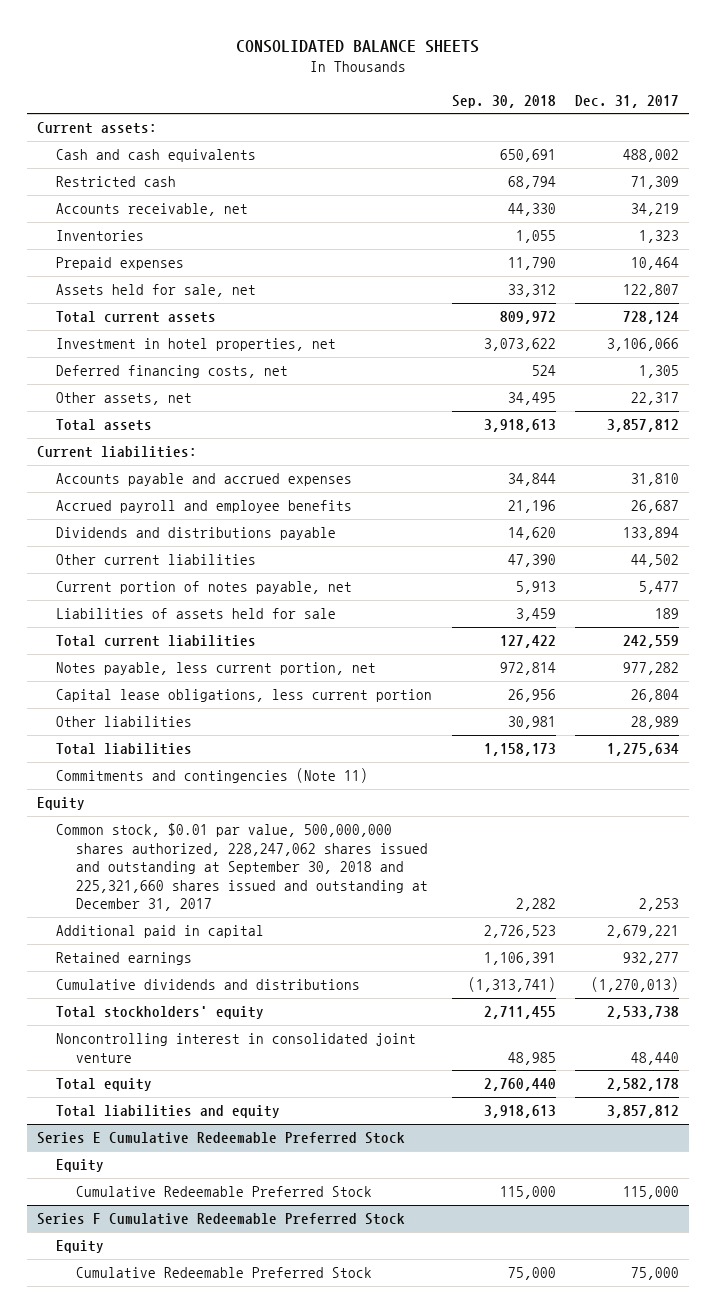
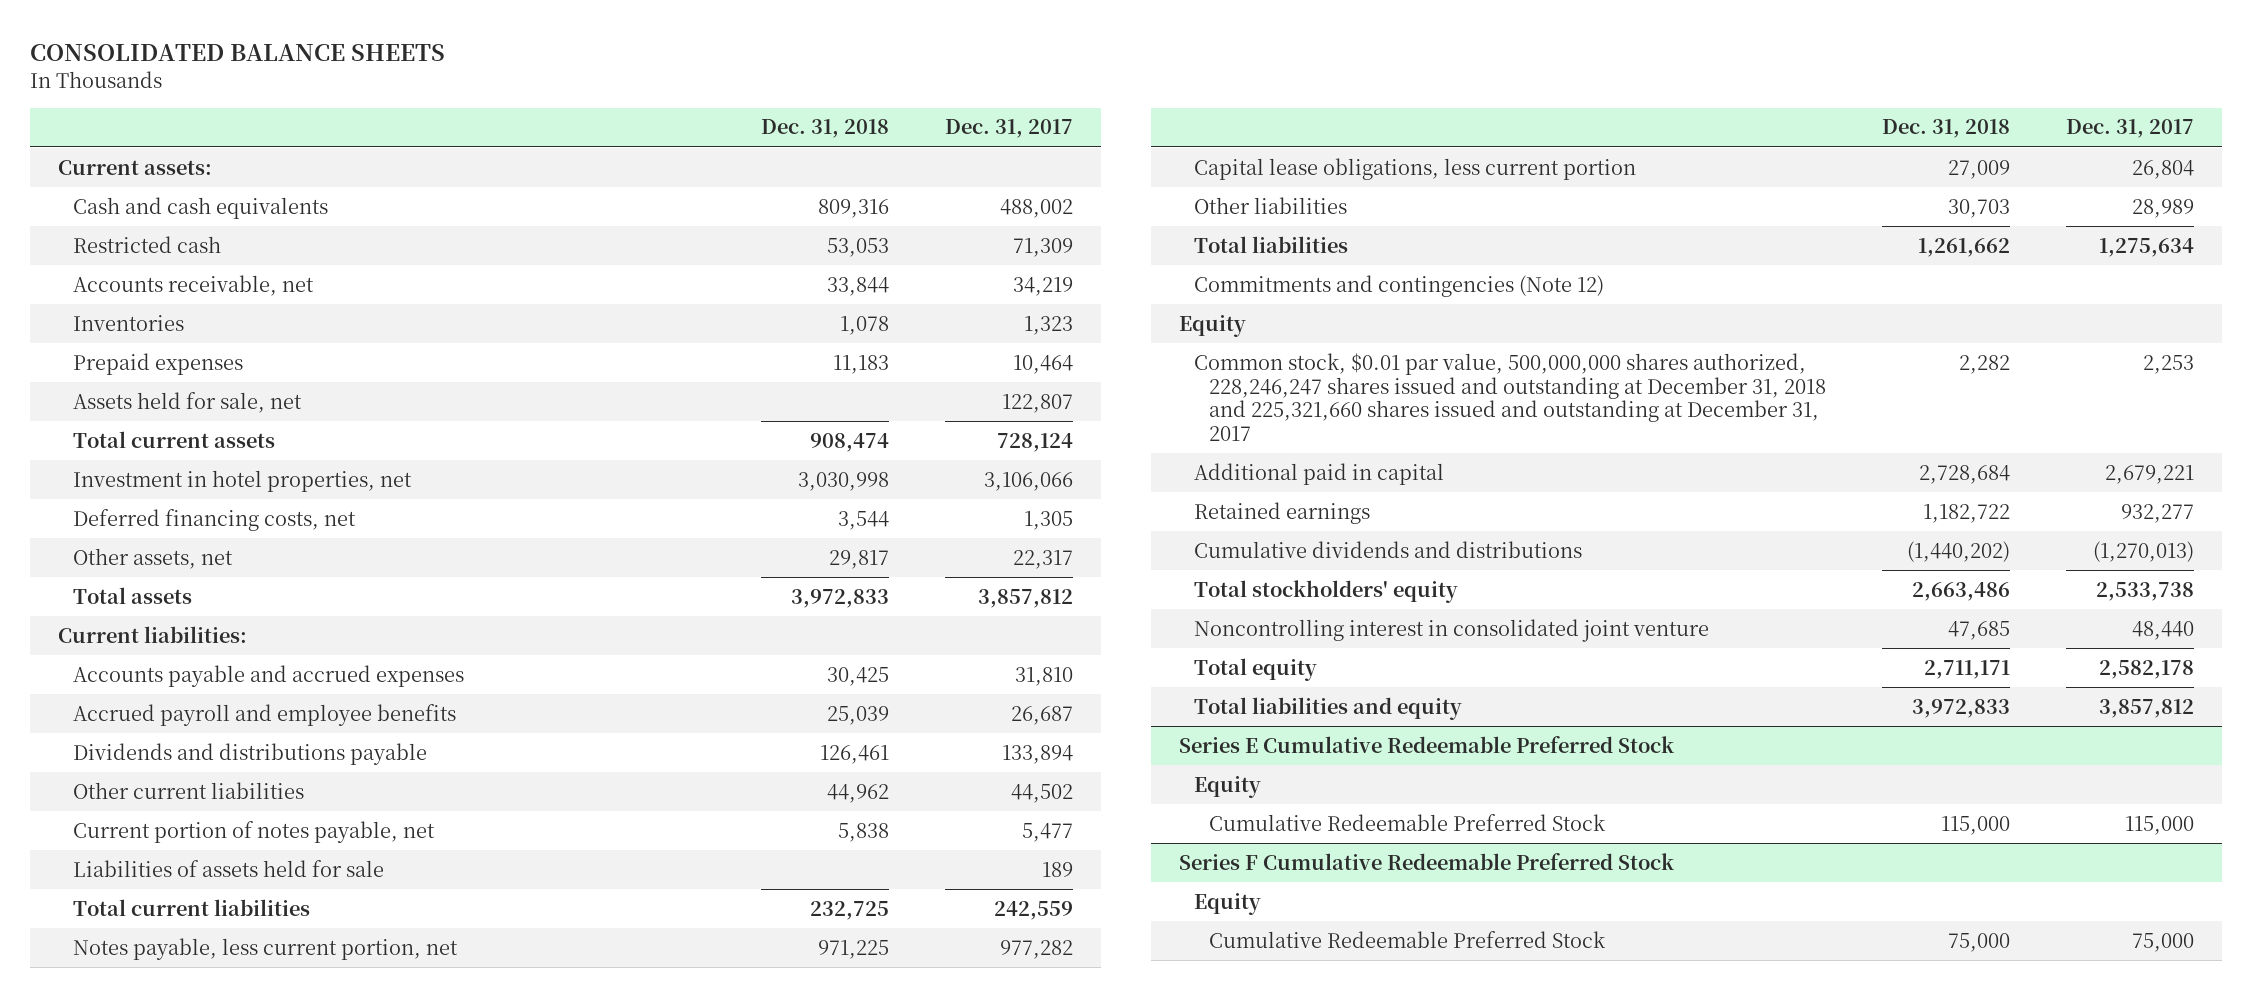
- | Sep. 30, 2018 | Dec. 31, 2017
+ | Dec. 31, 2018 | Dec. 31, 2017
- Commitments and contingencies (Note 11)
+ Commitments and contingencies (Note 12)
- Common stock, $0.01 par value, 500,000,000 shares authorized, 228,247,062 shares issued and outstanding at September 30, 2018 and 225,321,660 shares issued and outstanding at December 31, 2017 | 2,282 | 2,253
+ Common stock, $0.01 par value, 500,000,000 shares authorized, 228,246,247 shares issued and outstanding at December 31, 2018 and 225,321,660 shares issued and outstanding at December 31, 2017 | 2,282 | 2,253

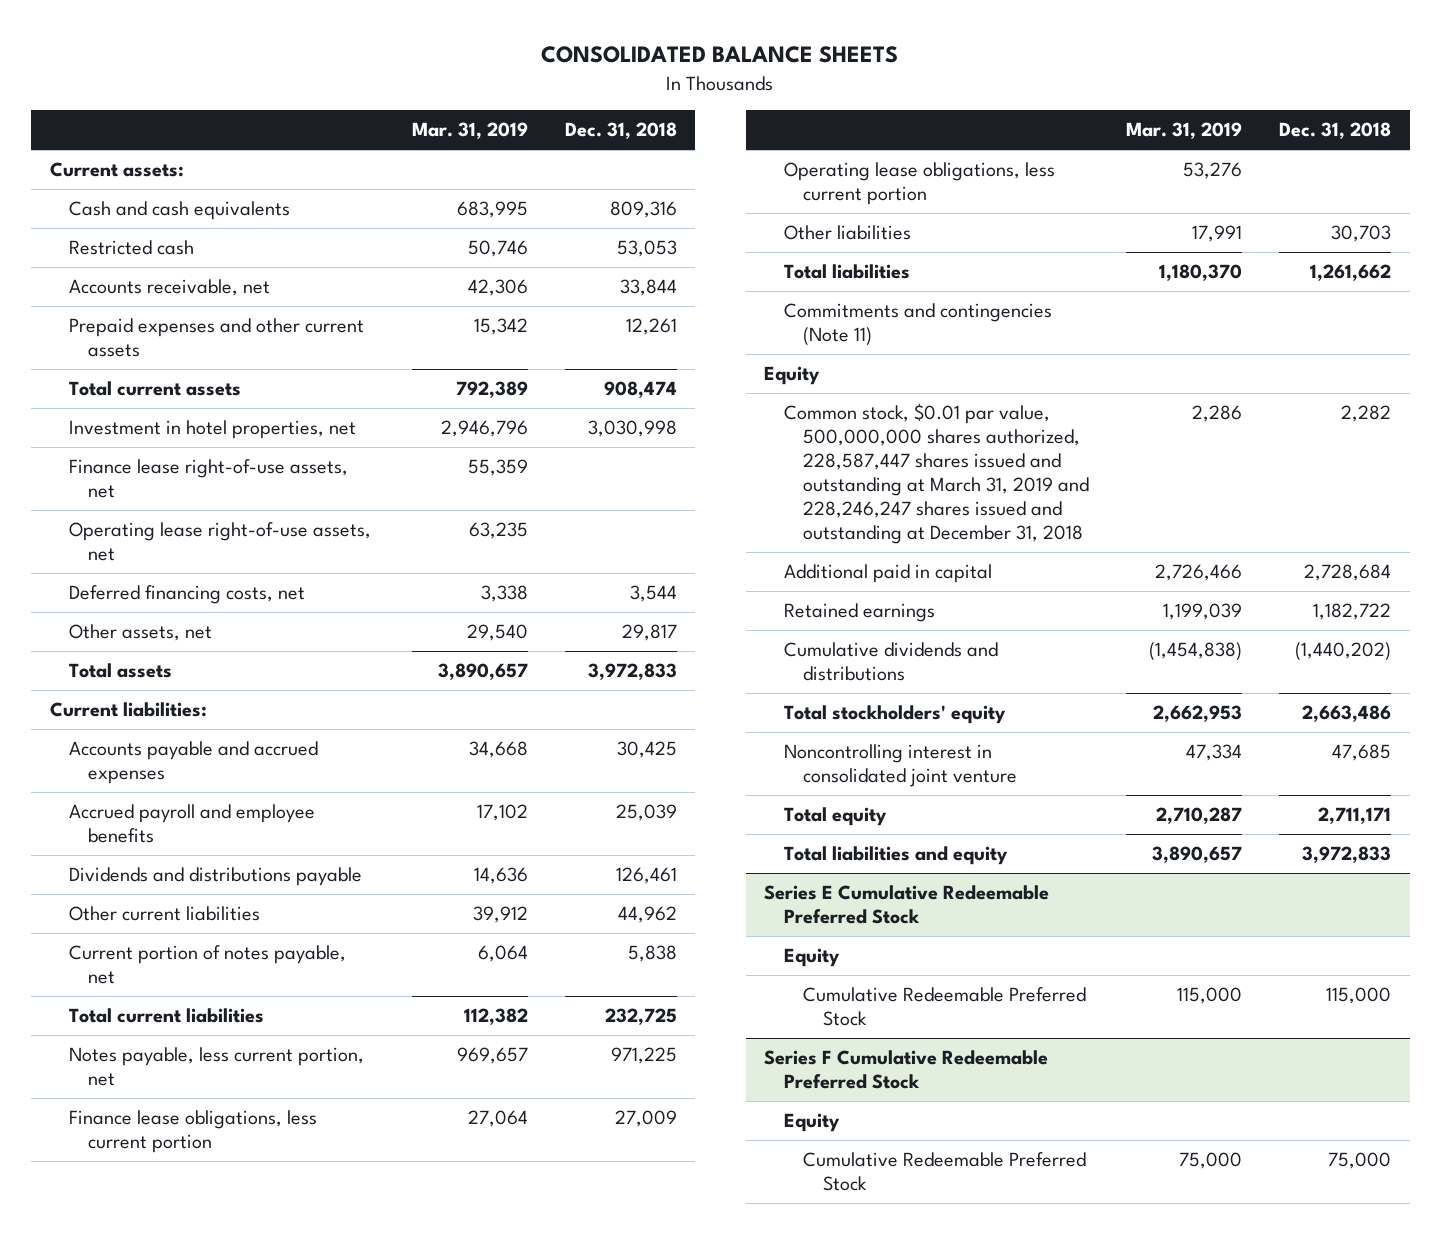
- | Dec. 31, 2018 | Dec. 31, 2017
+ | Mar. 31, 2019 | Dec. 31, 2018
- Inventories | 1,078 | 1,323
- Prepaid expenses | 11,183 | 10,464
- Assets held for sale, net | | 122,807
+ Prepaid expenses and other current assets | 15,342 | 12,261
+ Finance lease right-of-use assets, net | 55,359 |
+ Operating lease right-of-use assets, net | 63,235 |
- Liabilities of assets held for sale | | 189
- Capital lease obligations, less current portion | 27,009 | 26,804
+ Finance lease obligations, less current portion | 27,064 | 27,009
+ Operating lease obligations, less current portion | 53,276 |
- Commitments and contingencies (Note 12)
+ Commitments and contingencies (Note 11)
- Common stock, $0.01 par value, 500,000,000 shares authorized, 228,246,247 shares issued and outstanding at December 31, 2018 and 225,321,660 shares issued and outstanding at December 31, 2017 | 2,282 | 2,253
+ Common stock, $0.01 par value, 500,000,000 shares authorized, 228,587,447 shares issued and outstanding at March 31, 2019 and 228,246,247 shares issued and outstanding at December 31, 2018 | 2,286 | 2,282

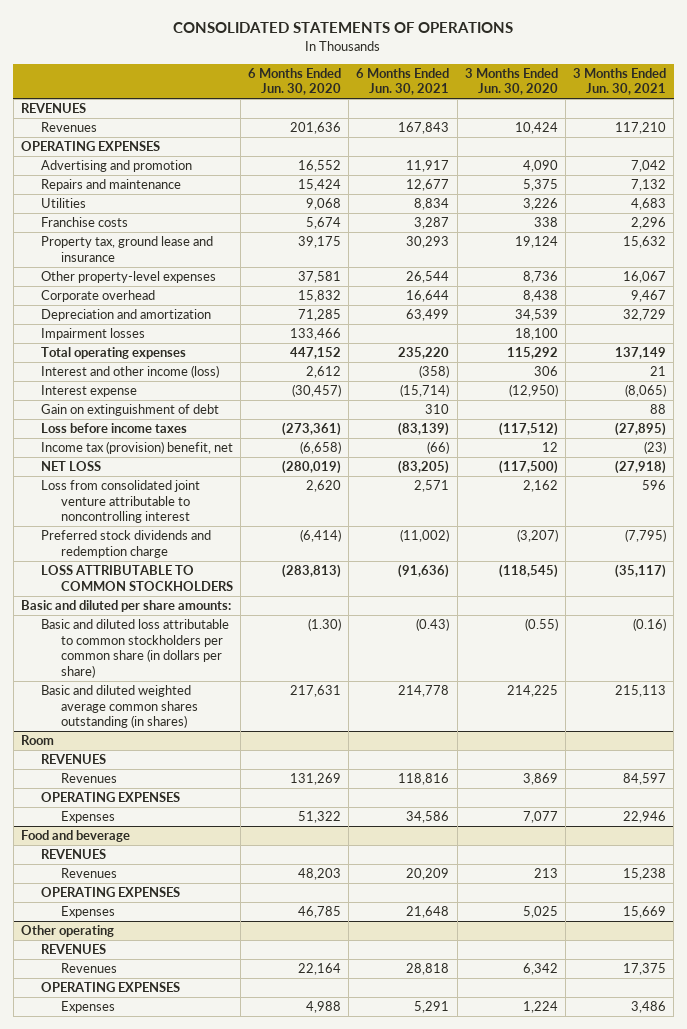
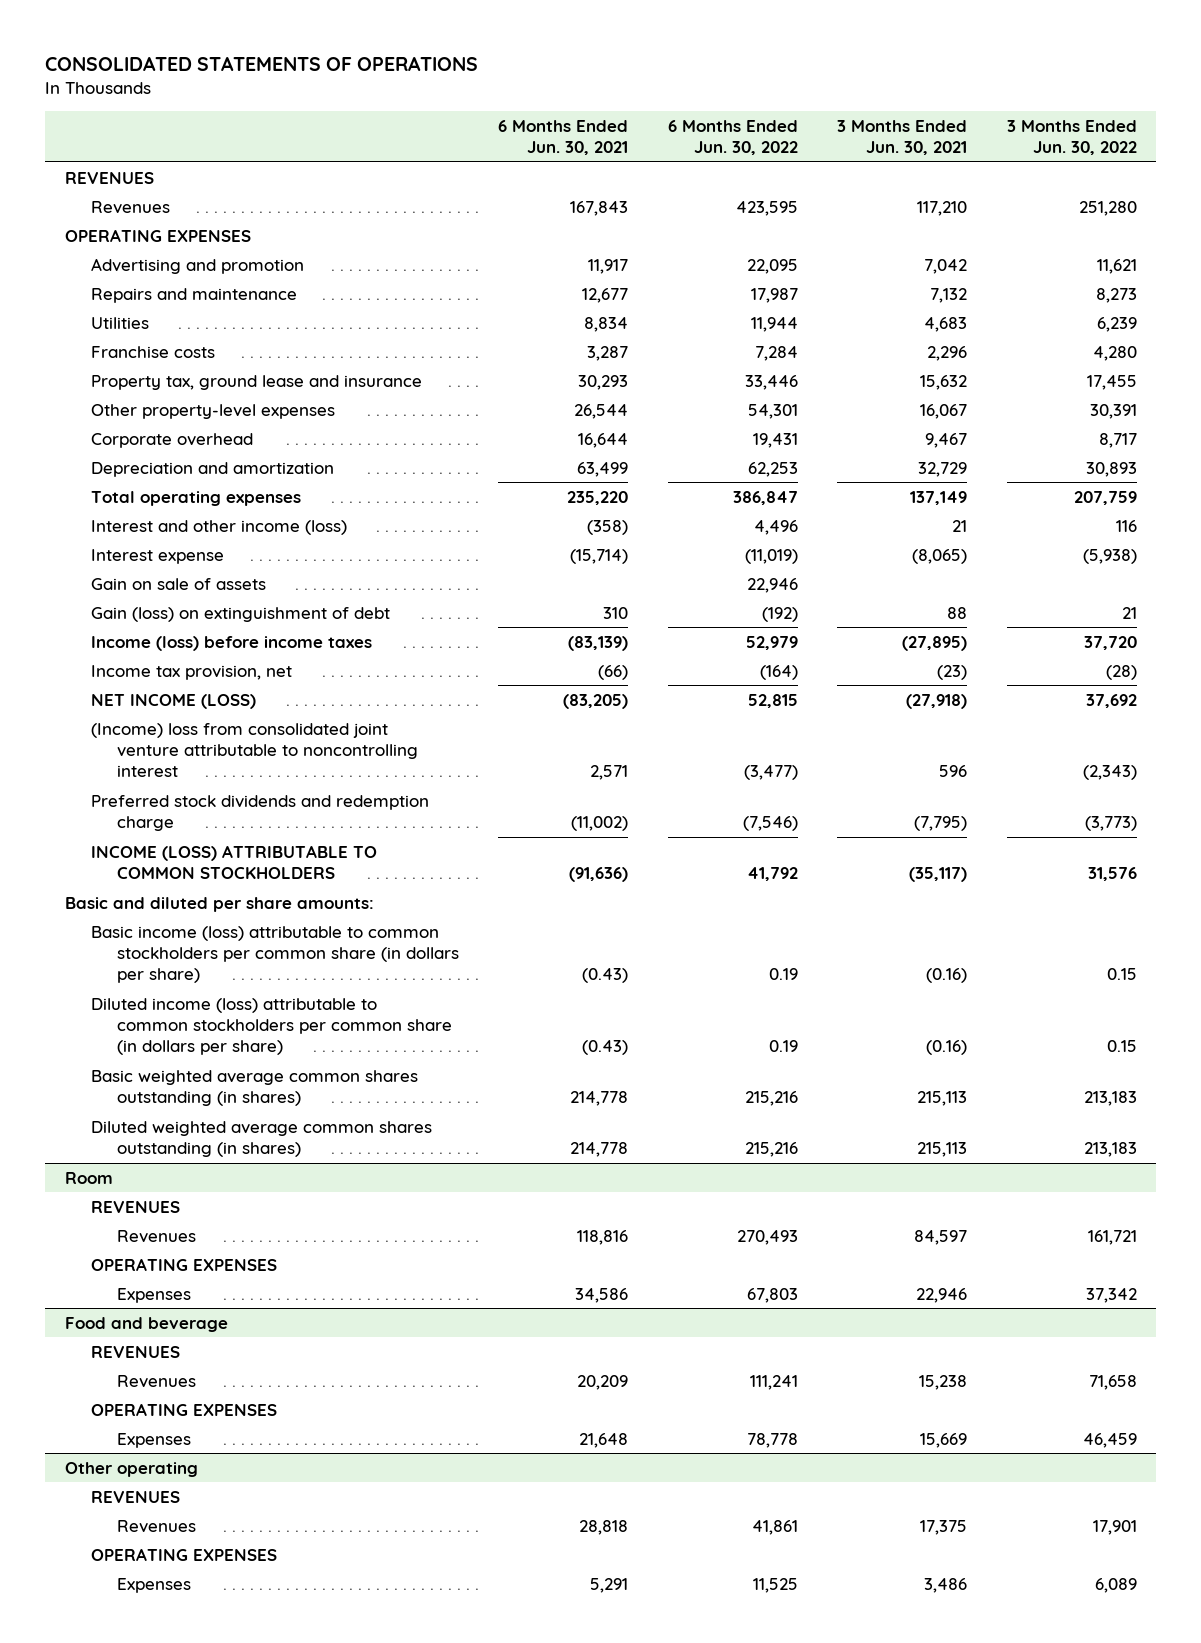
- | 6 Months Ended Jun. 30, 2020 | 6 Months Ended Jun. 30, 2021 | 3 Months Ended Jun. 30, 2020 | 3 Months Ended Jun. 30, 2021
+ | 6 Months Ended Jun. 30, 2021 | 6 Months Ended Jun. 30, 2022 | 3 Months Ended Jun. 30, 2021 | 3 Months Ended Jun. 30, 2022
- Impairment losses | 133,466 | | 18,100 |
- Gain on extinguishment of debt | | 310 | | 88
- Loss before income taxes | (273,361) | (83,139) | (117,512) | (27,895)
- Income tax (provision) benefit, net | (6,658) | (66) | 12 | (23)
- NET LOSS | (280,019) | (83,205) | (117,500) | (27,918)
- Loss from consolidated joint venture attributable to noncontrolling interest | 2,620 | 2,571 | 2,162 | 596
+ Gain on sale of assets | | 22,946 | |
+ Gain (loss) on extinguishment of debt | 310 | (192) | 88 | 21
+ Income (loss) before income taxes | (83,139) | 52,979 | (27,895) | 37,720
+ Income tax provision, net | (66) | (164) | (23) | (28)
+ NET INCOME (LOSS) | (83,205) | 52,815 | (27,918) | 37,692
+ (Income) loss from consolidated joint venture attributable to noncontrolling interest | 2,571 | (3,477) | 596 | (2,343)
- LOSS ATTRIBUTABLE TO COMMON STOCKHOLDERS | (283,813) | (91,636) | (118,545) | (35,117)
+ INCOME (LOSS) ATTRIBUTABLE TO COMMON STOCKHOLDERS | (91,636) | 41,792 | (35,117) | 31,576
- Basic and diluted loss attributable to common stockholders per common share (in dollars per share) | (1.30) | (0.43) | (0.55) | (0.16)
- Basic and diluted weighted average common shares outstanding (in shares) | 217,631 | 214,778 | 214,225 | 215,113
+ Basic income (loss) attributable to common stockholders per common share (in dollars per share) | (0.43) | 0.19 | (0.16) | 0.15
+ Diluted income (loss) attributable to common stockholders per common share (in dollars per share) | (0.43) | 0.19 | (0.16) | 0.15
+ Basic weighted average common shares outstanding (in shares) | 214,778 | 215,216 | 215,113 | 213,183
+ Diluted weighted average common shares outstanding (in shares) | 214,778 | 215,216 | 215,113 | 213,183

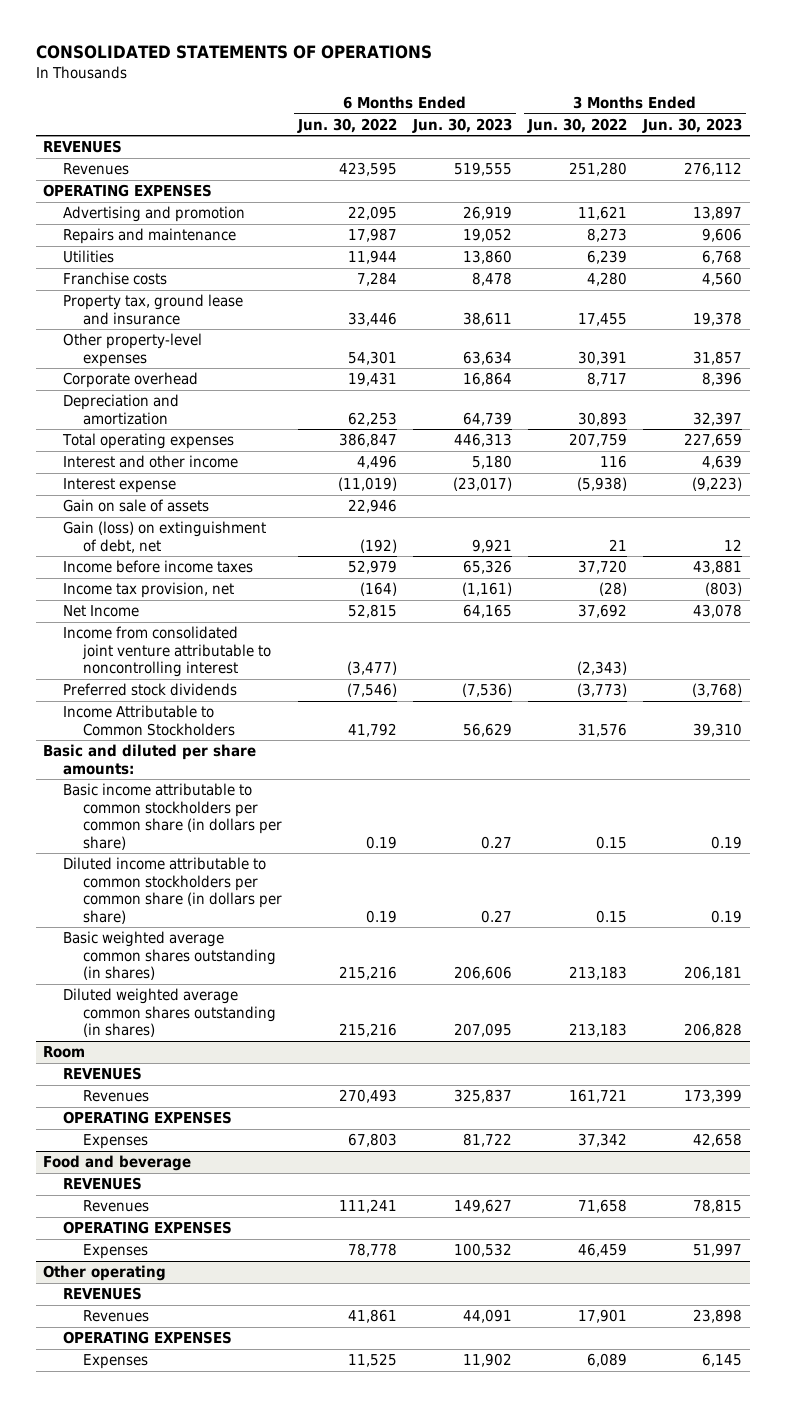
- | 6 Months Ended Jun. 30, 2021 | 6 Months Ended Jun. 30, 2022 | 3 Months Ended Jun. 30, 2021 | 3 Months Ended Jun. 30, 2022
+ | 6 Months Ended Jun. 30, 2022 | 6 Months Ended Jun. 30, 2023 | 3 Months Ended Jun. 30, 2022 | 3 Months Ended Jun. 30, 2023
- Interest and other income (loss) | (358) | 4,496 | 21 | 116
+ Interest and other income | 4,496 | 5,180 | 116 | 4,639
- Gain (loss) on extinguishment of debt | 310 | (192) | 88 | 21
- Income (loss) before income taxes | (83,139) | 52,979 | (27,895) | 37,720
+ Gain (loss) on extinguishment of debt, net | (192) | 9,921 | 21 | 12
+ Income before income taxes | 52,979 | 65,326 | 37,720 | 43,881
- NET INCOME (LOSS) | (83,205) | 52,815 | (27,918) | 37,692
- (Income) loss from consolidated joint venture attributable to noncontrolling interest | 2,571 | (3,477) | 596 | (2,343)
- Preferred stock dividends and redemption charge | (11,002) | (7,546) | (7,795) | (3,773)
- INCOME (LOSS) ATTRIBUTABLE TO COMMON STOCKHOLDERS | (91,636) | 41,792 | (35,117) | 31,576
+ Net Income | 52,815 | 64,165 | 37,692 | 43,078
+ Income from consolidated joint venture attributable to noncontrolling interest | (3,477) | | (2,343) |
+ Preferred stock dividends | (7,546) | (7,536) | (3,773) | (3,768)
+ Income Attributable to Common Stockholders | 41,792 | 56,629 | 31,576 | 39,310
- Basic income (loss) attributable to common stockholders per common share (in dollars per share) | (0.43) | 0.19 | (0.16) | 0.15
- Diluted income (loss) attributable to common stockholders per common share (in dollars per share) | (0.43) | 0.19 | (0.16) | 0.15
+ Basic income attributable to common stockholders per common share (in dollars per share) | 0.19 | 0.27 | 0.15 | 0.19
+ Diluted income attributable to common stockholders per common share (in dollars per share) | 0.19 | 0.27 | 0.15 | 0.19

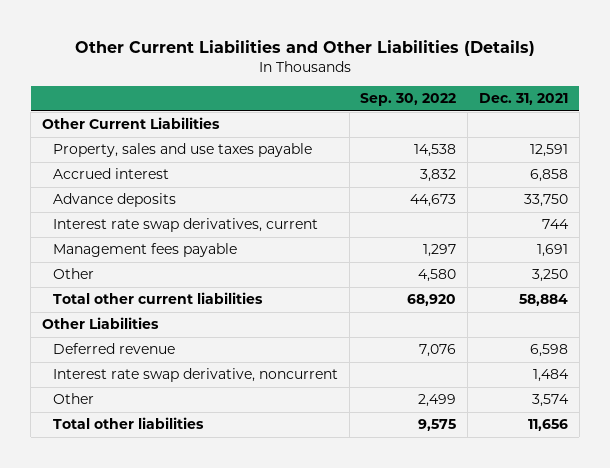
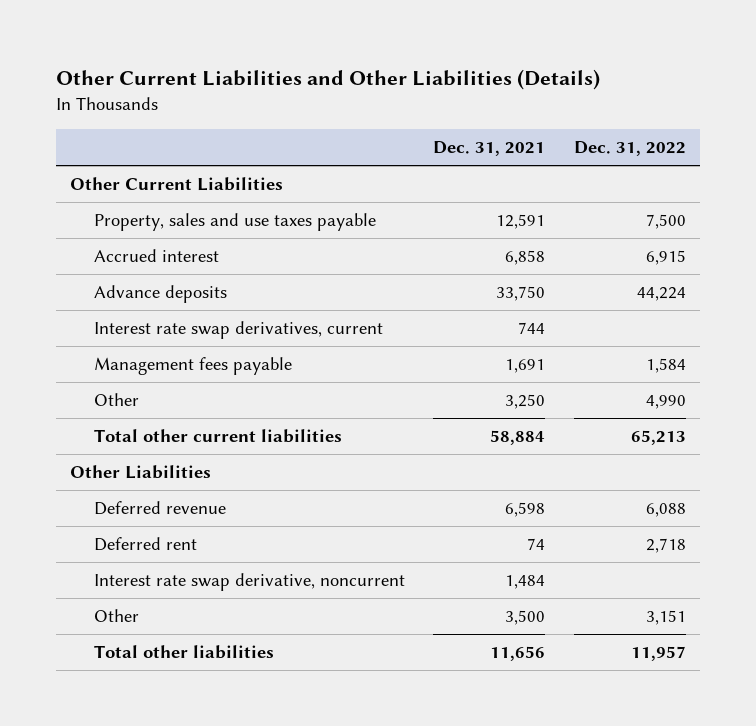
- | Sep. 30, 2022 | Dec. 31, 2021
+ | Dec. 31, 2021 | Dec. 31, 2022
+ Deferred rent | 74 | 2,718
- Other | 2,499 | 3,574
+ Other | 3,500 | 3,151

